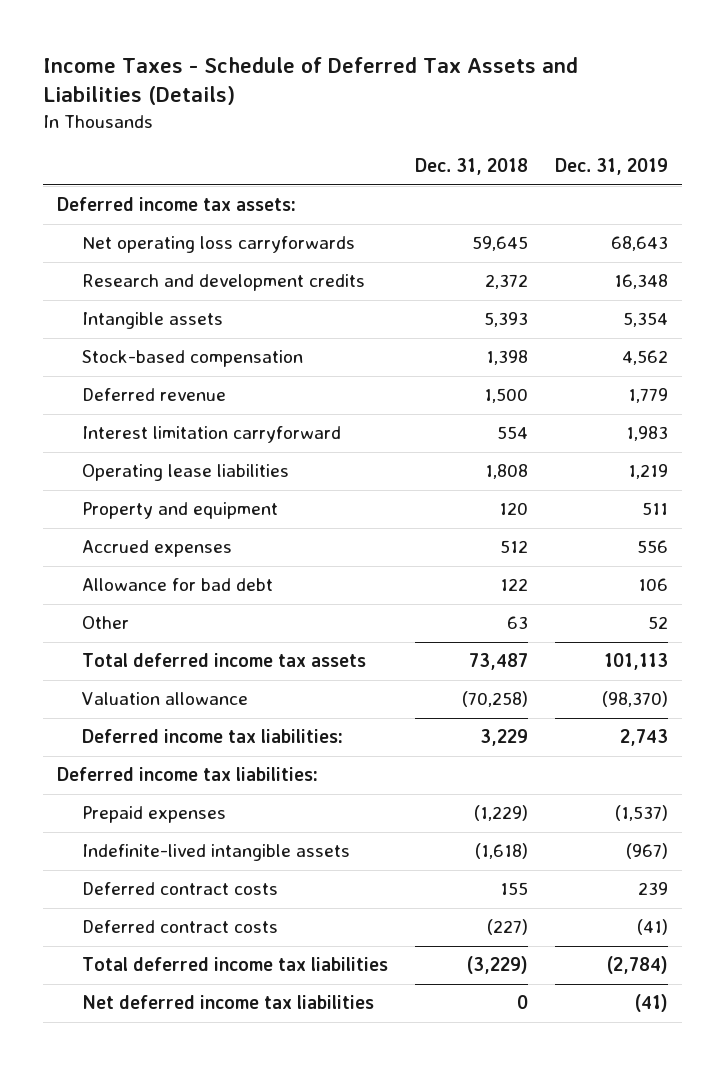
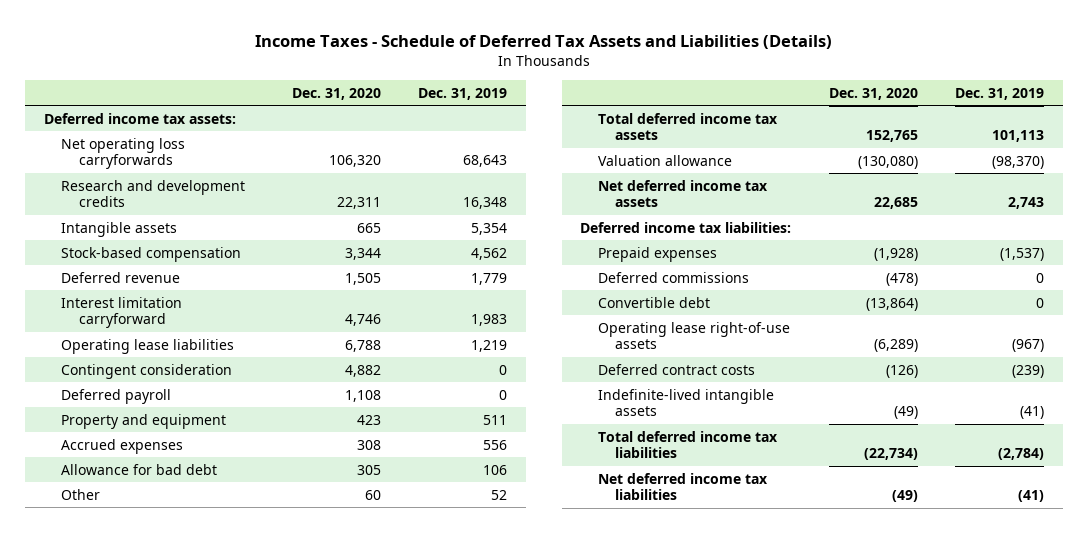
- | Dec. 31, 2018 | Dec. 31, 2019
+ | Dec. 31, 2020 | Dec. 31, 2019
+ Contingent consideration | 4,882 | 0
+ Deferred payroll | 1,108 | 0
- Deferred income tax liabilities: | 3,229 | 2,743
+ Net deferred income tax assets | 22,685 | 2,743
- Indefinite-lived intangible assets | (1,618) | (967)
- Deferred contract costs | 155 | 239
- Deferred contract costs | (227) | (41)
+ Deferred commissions | (478) | 0
+ Convertible debt | (13,864) | 0
+ Operating lease right-of-use assets | (6,289) | (967)
+ Deferred contract costs | (126) | (239)
+ Indefinite-lived intangible assets | (49) | (41)

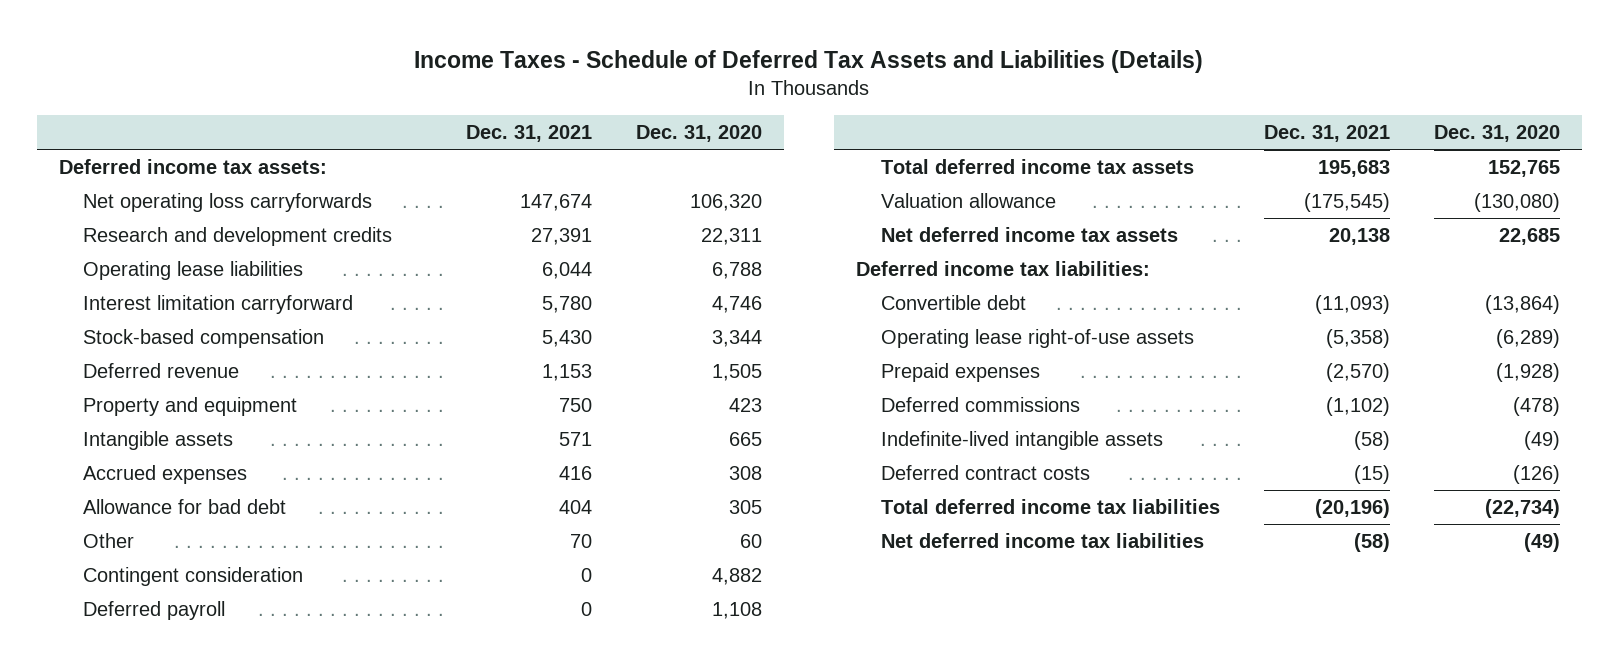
- | Dec. 31, 2020 | Dec. 31, 2019
+ | Dec. 31, 2021 | Dec. 31, 2020
moved up: Operating lease liabilities | 6,044 | 6,788
moved up: Interest limitation carryforward | 5,780 | 4,746
moved down: Intangible assets | 571 | 665
moved down: Contingent consideration | 0 | 4,882
moved down: Deferred payroll | 0 | 1,108
moved down: Prepaid expenses | (2,570) | (1,928)
moved down: Deferred commissions | (1,102) | (478)
moved down: Deferred contract costs | (15) | (126)

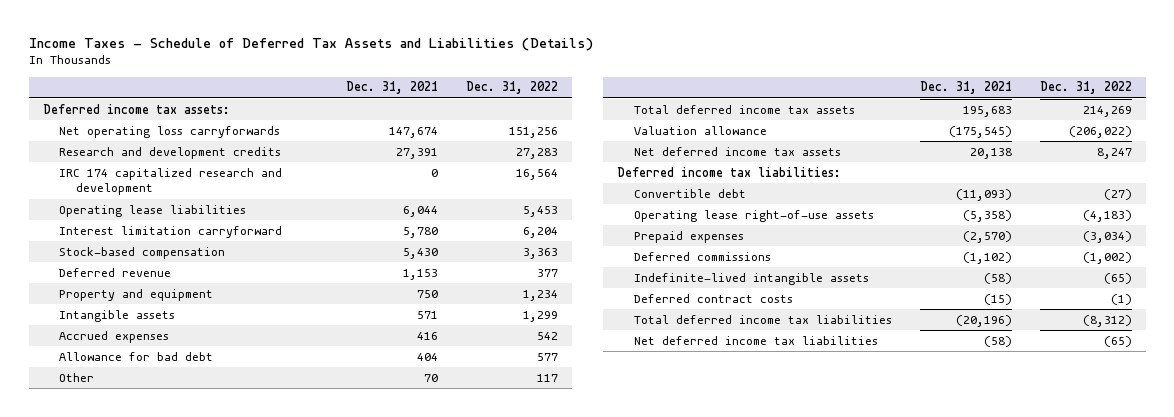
- | Dec. 31, 2021 | Dec. 31, 2020
+ | Dec. 31, 2021 | Dec. 31, 2022
+ IRC 174 capitalized research and development | 0 | 16,564
- Contingent consideration | 0 | 4,882
- Deferred payroll | 0 | 1,108

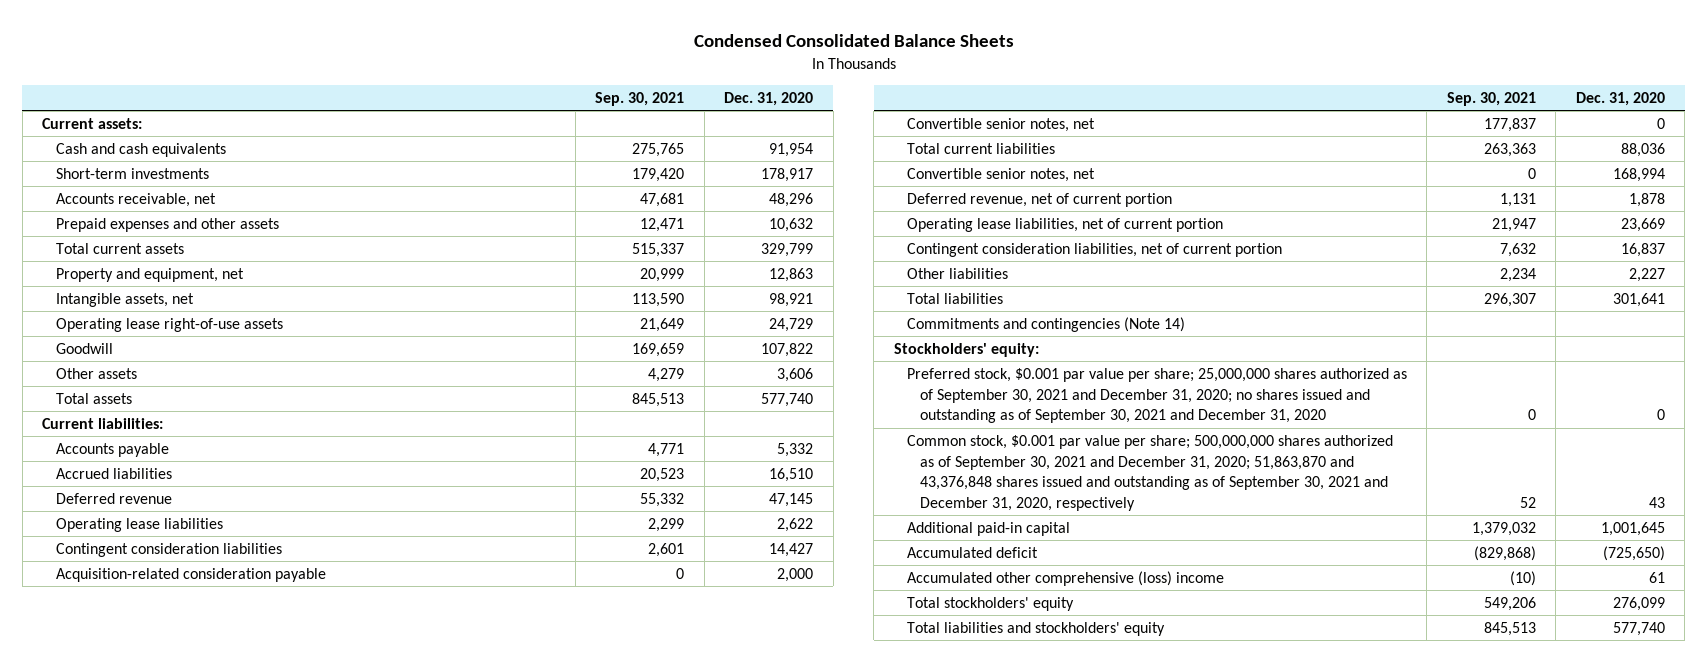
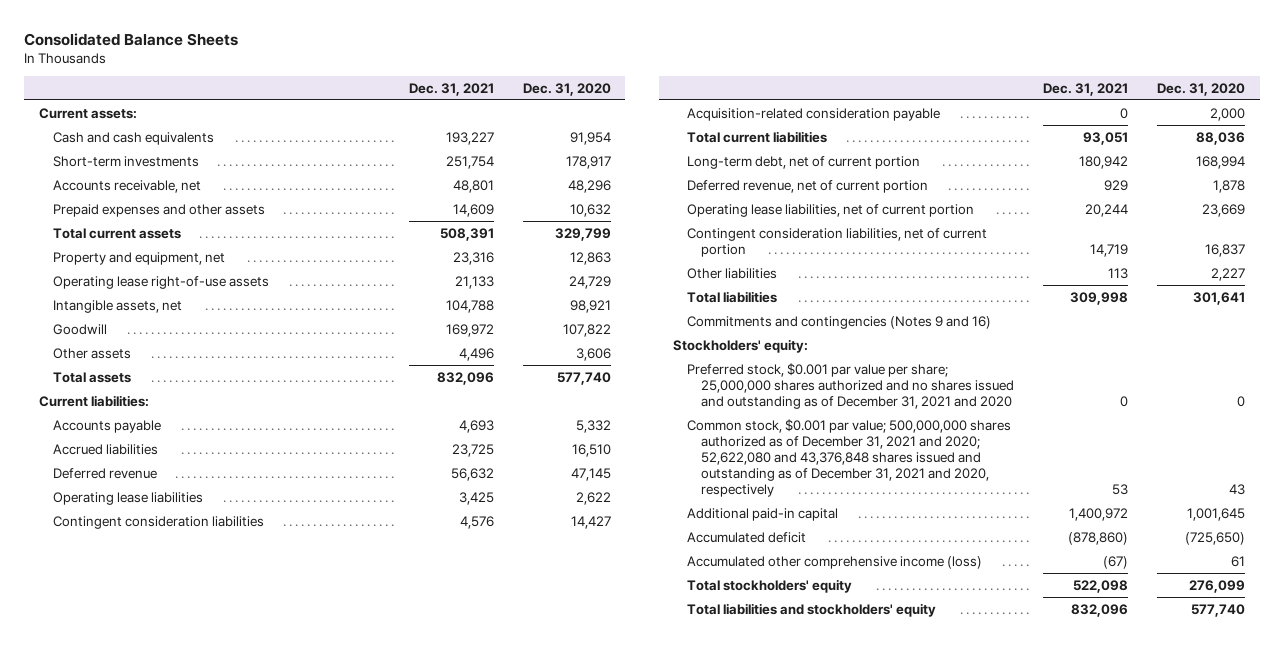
- Condensed Consolidated Balance Sheets
+ Consolidated Balance Sheets
- | Sep. 30, 2021 | Dec. 31, 2020
+ | Dec. 31, 2021 | Dec. 31, 2020
moved down: Intangible assets, net | 104,788 | 98,921
- Convertible senior notes, net | 177,837 | 0
- Convertible senior notes, net | 0 | 168,994
+ Long-term debt, net of current portion | 180,942 | 168,994
- Commitments and contingencies (Note 14)
+ Commitments and contingencies (Notes 9 and 16)
- Preferred stock, $0.001 par value per share; 25,000,000 shares authorized as of September 30, 2021 and December 31, 2020; no shares issued and outstanding as of September 30, 2021 and December 31, 2020 | 0 | 0
- Common stock, $0.001 par value per share; 500,000,000 shares authorized as of September 30, 2021 and December 31, 2020; 51,863,870 and 43,376,848 shares issued and outstanding as of September 30, 2021 and December 31, 2020, respectively | 52 | 43
+ Preferred stock, $0.001 par value per share; 25,000,000 shares authorized and no shares issued and outstanding as of December 31, 2021 and 2020 | 0 | 0
+ Common stock, $0.001 par value; 500,000,000 shares authorized as of December 31, 2021 and 2020; 52,622,080 and 43,376,848 shares issued and outstanding as of December 31, 2021 and 2020, respectively | 53 | 43
- Accumulated other comprehensive (loss) income | (10) | 61
+ Accumulated other comprehensive income (loss) | (67) | 61

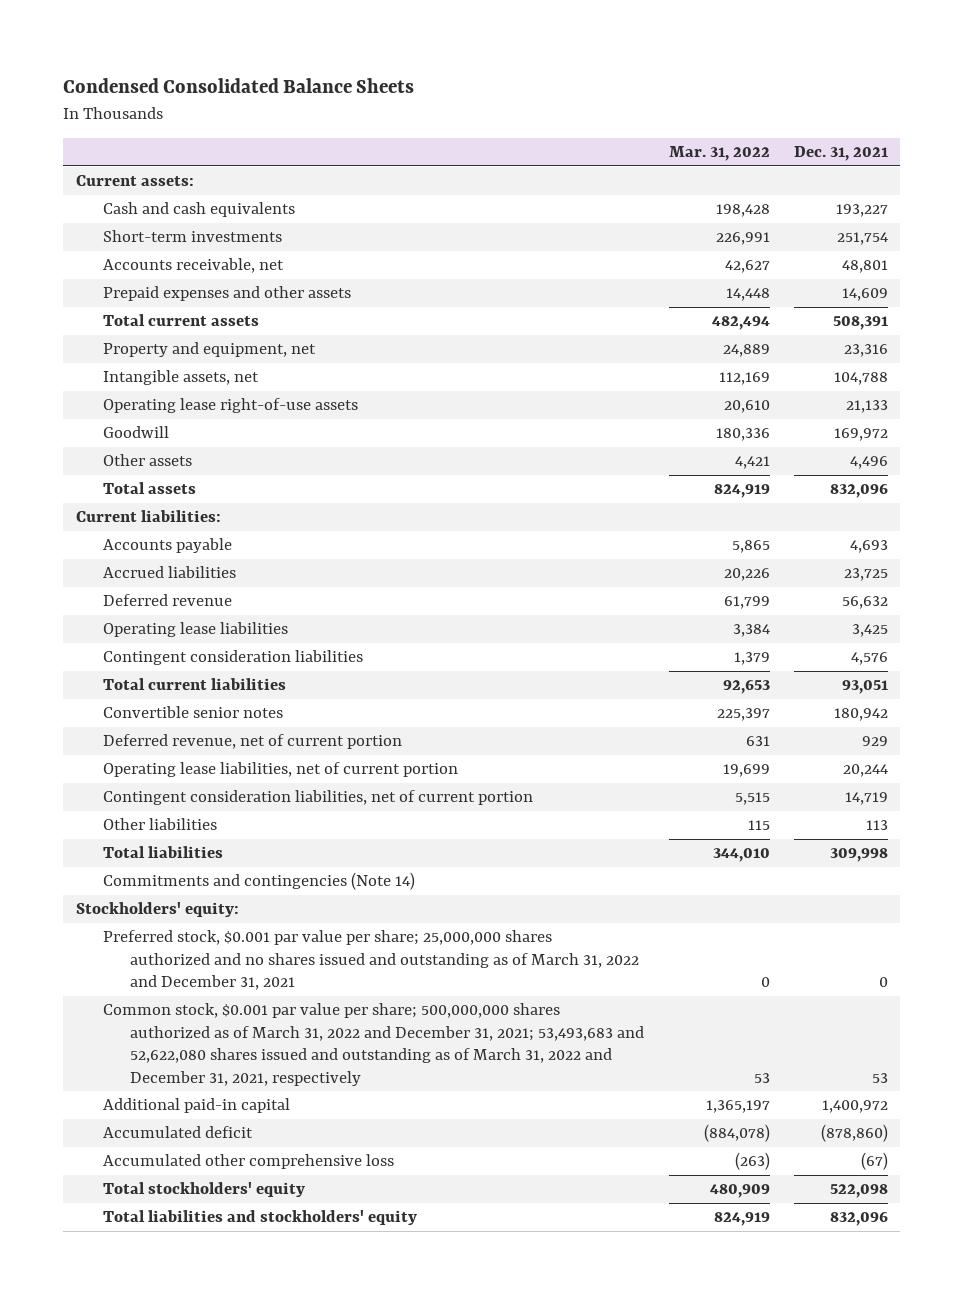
- Consolidated Balance Sheets
+ Condensed Consolidated Balance Sheets
- | Dec. 31, 2021 | Dec. 31, 2020
+ | Mar. 31, 2022 | Dec. 31, 2021
moved down: Operating lease right-of-use assets | 20,610 | 21,133
- Acquisition-related consideration payable | 0 | 2,000
- Long-term debt, net of current portion | 180,942 | 168,994
+ Convertible senior notes | 225,397 | 180,942
- Commitments and contingencies (Notes 9 and 16)
+ Commitments and contingencies (Note 14)
- Preferred stock, $0.001 par value per share; 25,000,000 shares authorized and no shares issued and outstanding as of December 31, 2021 and 2020 | 0 | 0
- Common stock, $0.001 par value; 500,000,000 shares authorized as of December 31, 2021 and 2020; 52,622,080 and 43,376,848 shares issued and outstanding as of December 31, 2021 and 2020, respectively | 53 | 43
+ Preferred stock, $0.001 par value per share; 25,000,000 shares authorized and no shares issued and outstanding as of March 31, 2022 and December 31, 2021 | 0 | 0
+ Common stock, $0.001 par value per share; 500,000,000 shares authorized as of March 31, 2022 and December 31, 2021; 53,493,683 and 52,622,080 shares issued and outstanding as of March 31, 2022 and December 31, 2021, respectively | 53 | 53
- Accumulated other comprehensive income (loss) | (67) | 61
+ Accumulated other comprehensive loss | (263) | (67)

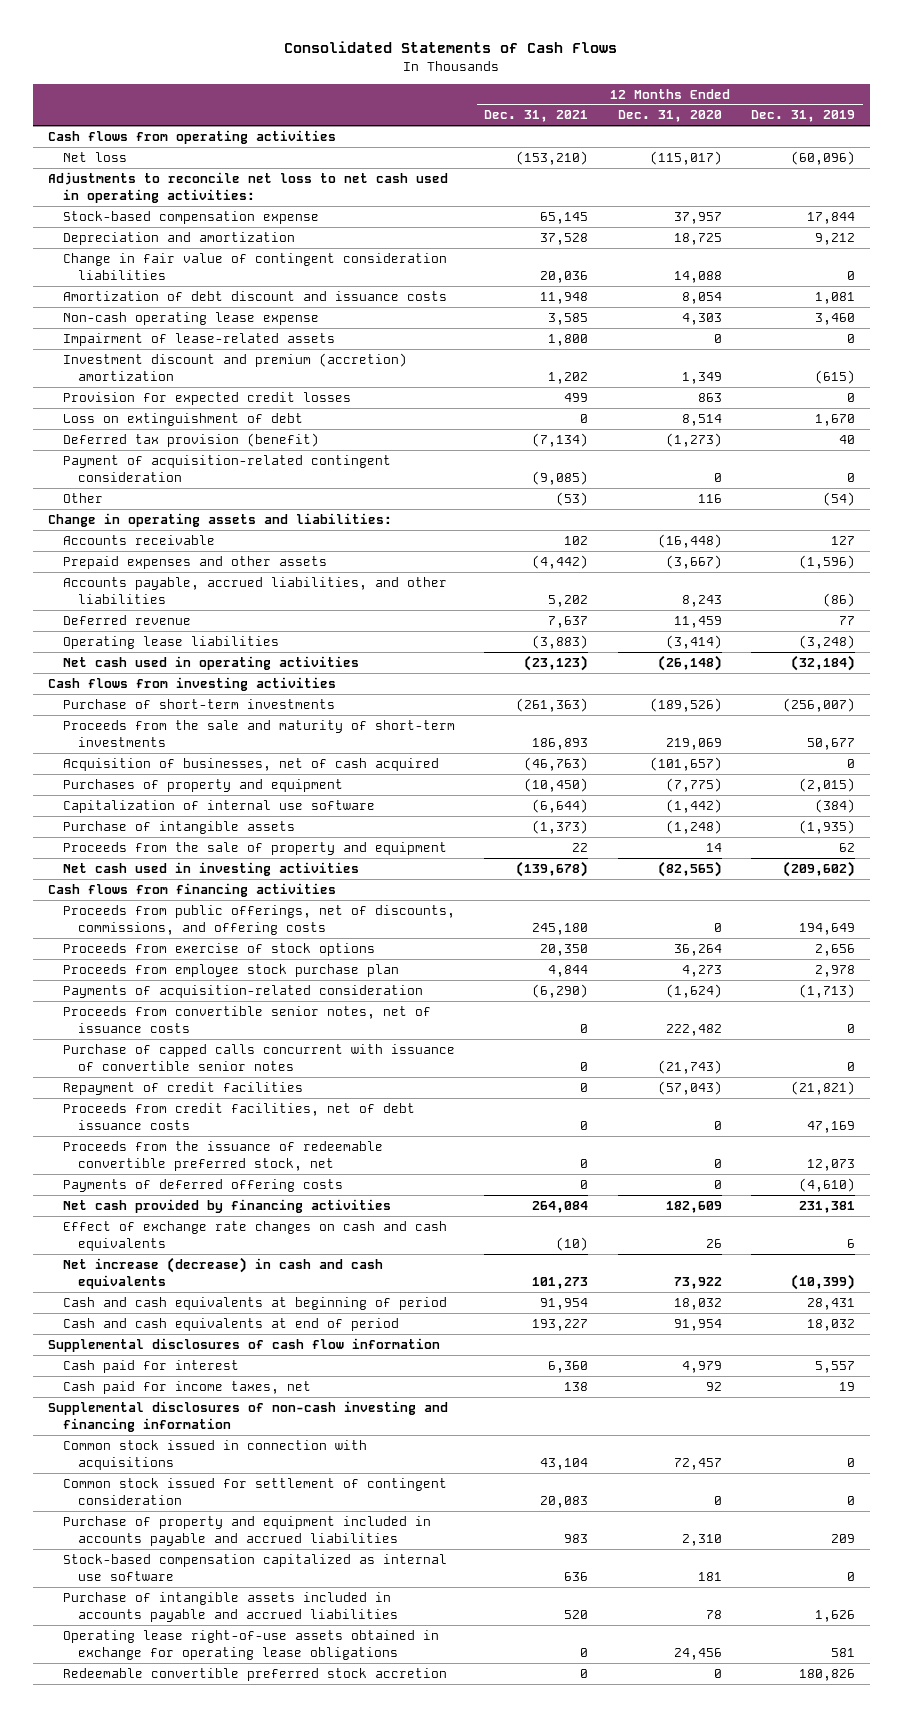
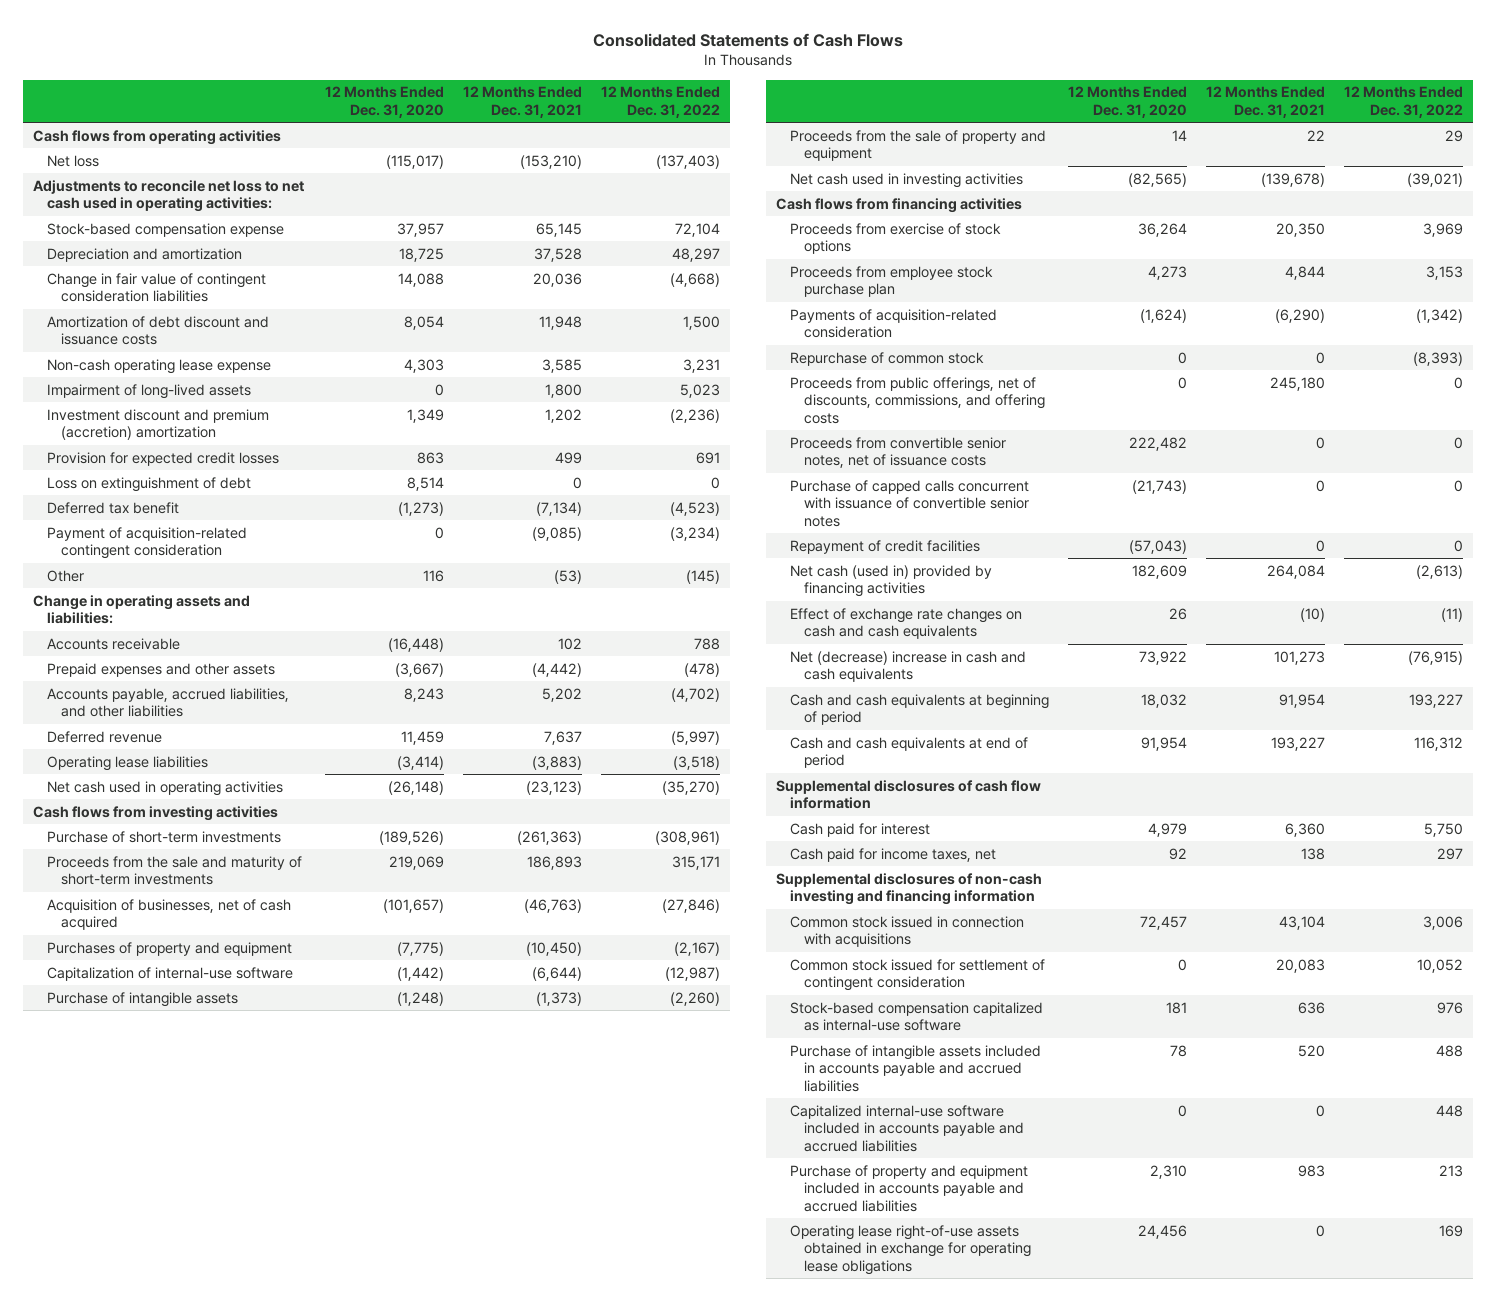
- | 12 Months Ended Dec. 31, 2021 | 12 Months Ended Dec. 31, 2020 | 12 Months Ended Dec. 31, 2019
+ | 12 Months Ended Dec. 31, 2020 | 12 Months Ended Dec. 31, 2021 | 12 Months Ended Dec. 31, 2022
- Impairment of lease-related assets | 1,800 | 0 | 0
+ Impairment of long-lived assets | 0 | 1,800 | 5,023
- Deferred tax provision (benefit) | (7,134) | (1,273) | 40
+ Deferred tax benefit | (1,273) | (7,134) | (4,523)
- Capitalization of internal use software | (6,644) | (1,442) | (384)
+ Capitalization of internal-use software | (1,442) | (6,644) | (12,987)
+ Repurchase of common stock | 0 | 0 | (8,393)
moved down: Proceeds from public offerings, net of discounts, commissions, and offering costs | 0 | 245,180 | 0
- Proceeds from credit facilities, net of debt issuance costs | 0 | 0 | 47,169
- Proceeds from the issuance of redeemable convertible preferred stock, net | 0 | 0 | 12,073
- Payments of deferred offering costs | 0 | 0 | (4,610)
- Net cash provided by financing activities | 264,084 | 182,609 | 231,381
+ Net cash (used in) provided by financing activities | 182,609 | 264,084 | (2,613)
- Net increase (decrease) in cash and cash equivalents | 101,273 | 73,922 | (10,399)
+ Net (decrease) increase in cash and cash equivalents | 73,922 | 101,273 | (76,915)
- Stock-based compensation capitalized as internal use software | 636 | 181 | 0
+ Stock-based compensation capitalized as internal-use software | 181 | 636 | 976
+ Capitalized internal-use software included in accounts payable and accrued liabilities | 0 | 0 | 448
moved down: Purchase of property and equipment included in accounts payable and accrued liabilities | 2,310 | 983 | 213
- Redeemable convertible preferred stock accretion | 0 | 0 | 180,826

